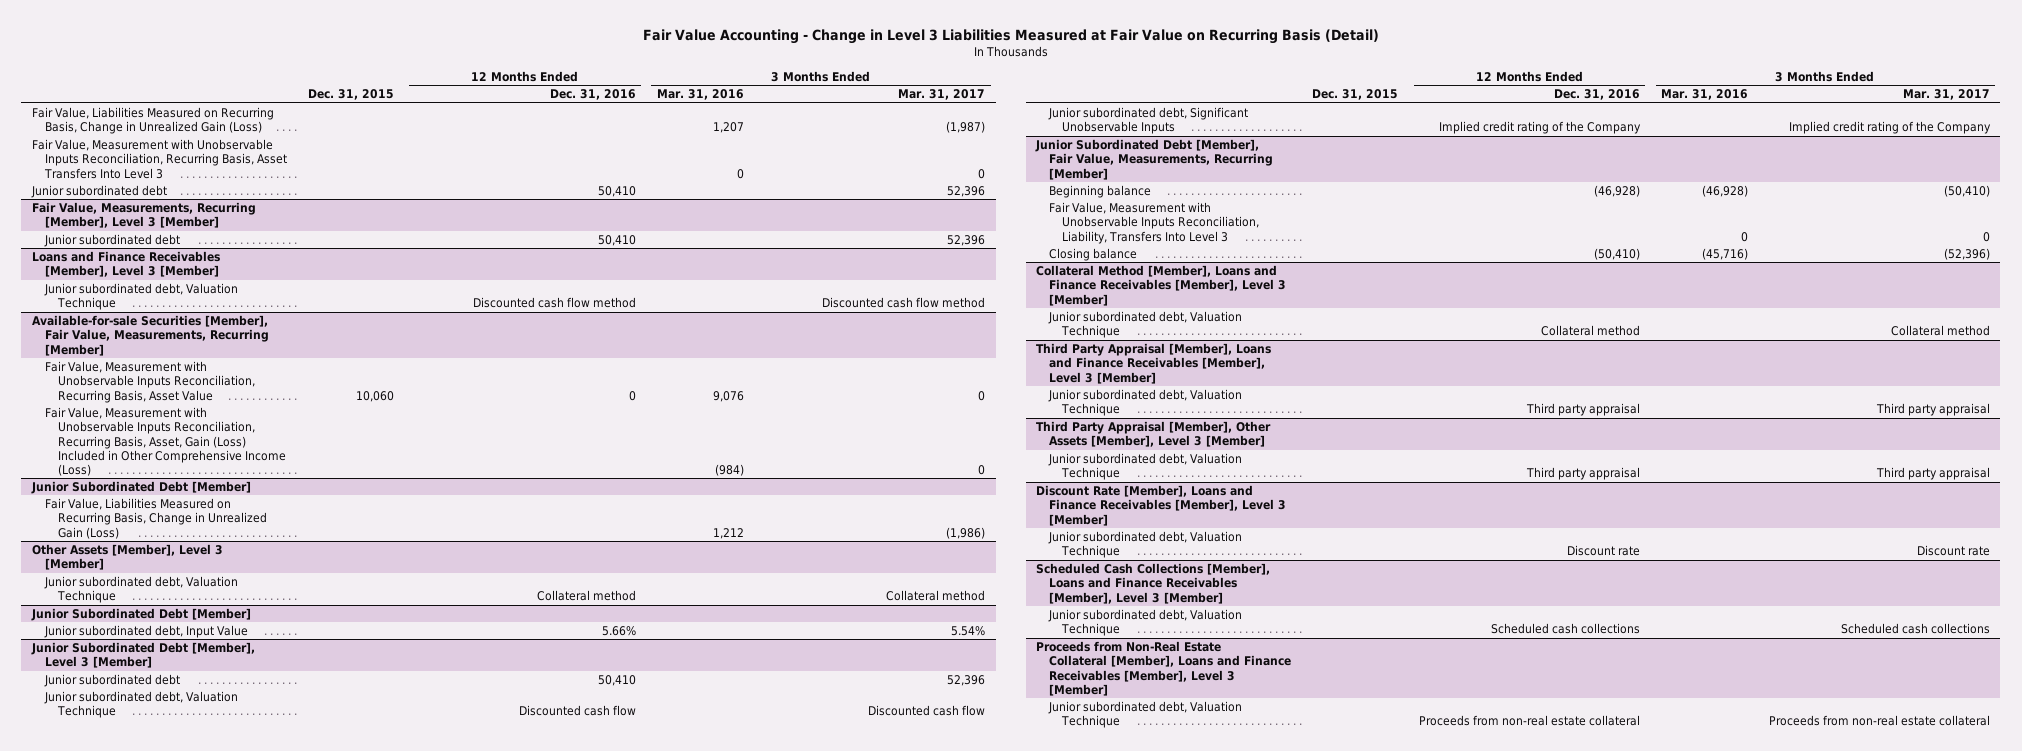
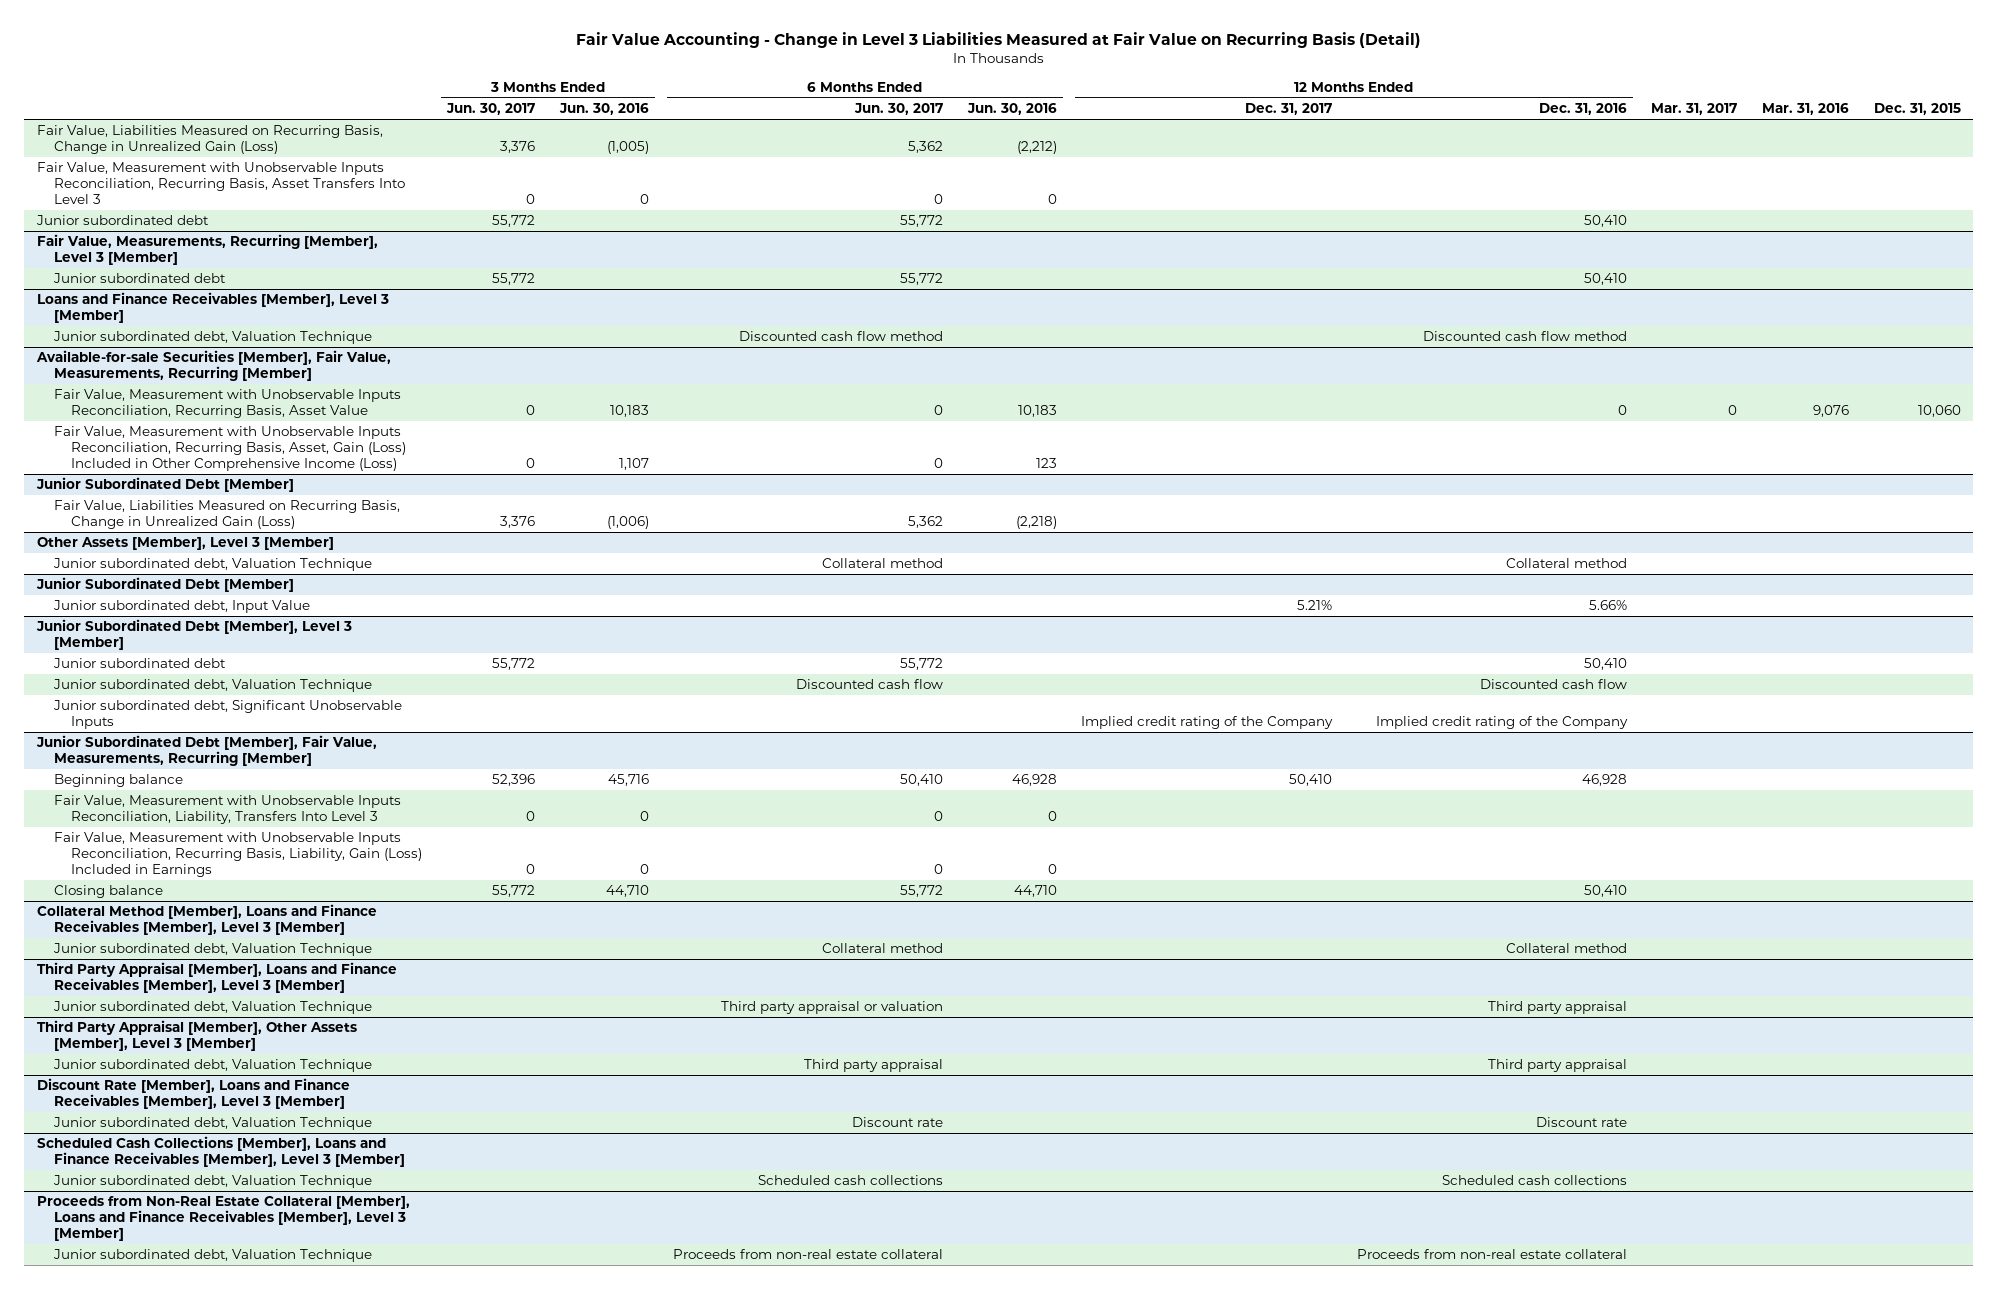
- | Dec. 31, 2015 | 12 Months Ended Dec. 31, 2016 | 3 Months Ended Mar. 31, 2016 | 3 Months Ended Mar. 31, 2017
+ | 3 Months Ended Jun. 30, 2017 | 3 Months Ended Jun. 30, 2016 | 6 Months Ended Jun. 30, 2017 | 6 Months Ended Jun. 30, 2016 | 12 Months Ended Dec. 31, 2017 | 12 Months Ended Dec. 31, 2016 | Mar. 31, 2017 | Mar. 31, 2016 | Dec. 31, 2015
@ Junior Subordinated Debt [Member], Fair Value, Measurements, Recurring [Member]
- Beginning balance | | (46,928) | (46,928) | (50,410)
+ Beginning balance | 52,396 | 45,716 | 50,410 | 46,928 | 50,410 | 46,928 | | |
- Closing balance | | (50,410) | (45,716) | (52,396)
+ Fair Value, Measurement with Unobservable Inputs Reconciliation, Recurring Basis, Liability, Gain (Loss) Included in Earnings | 0 | 0 | 0 | 0 | | | | |
+ Closing balance | 55,772 | 44,710 | 55,772 | 44,710 | | 50,410 | | |

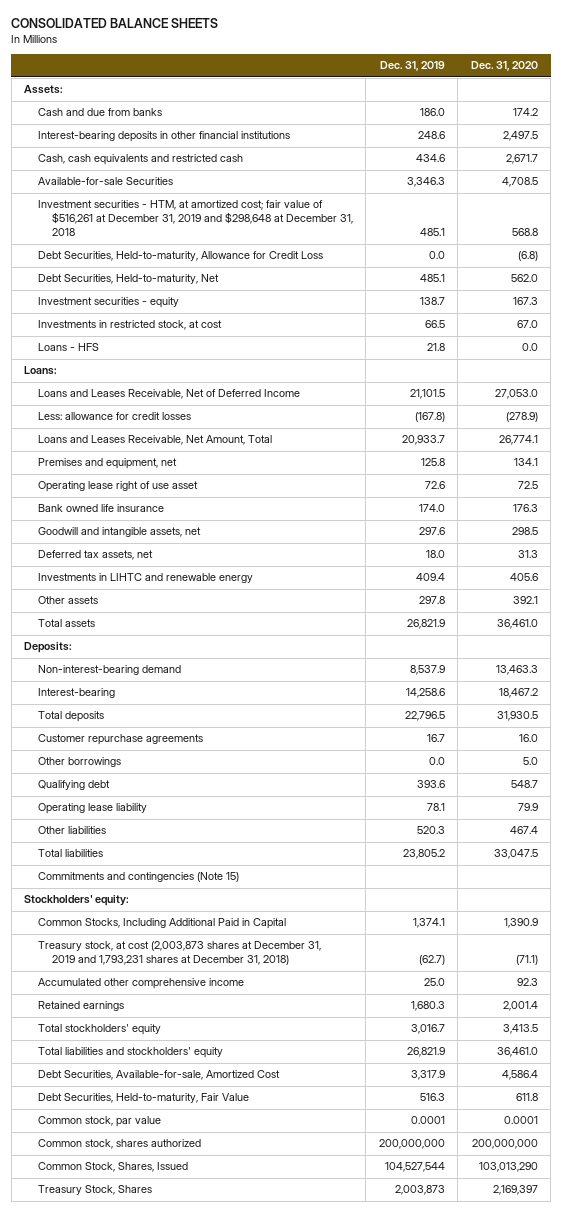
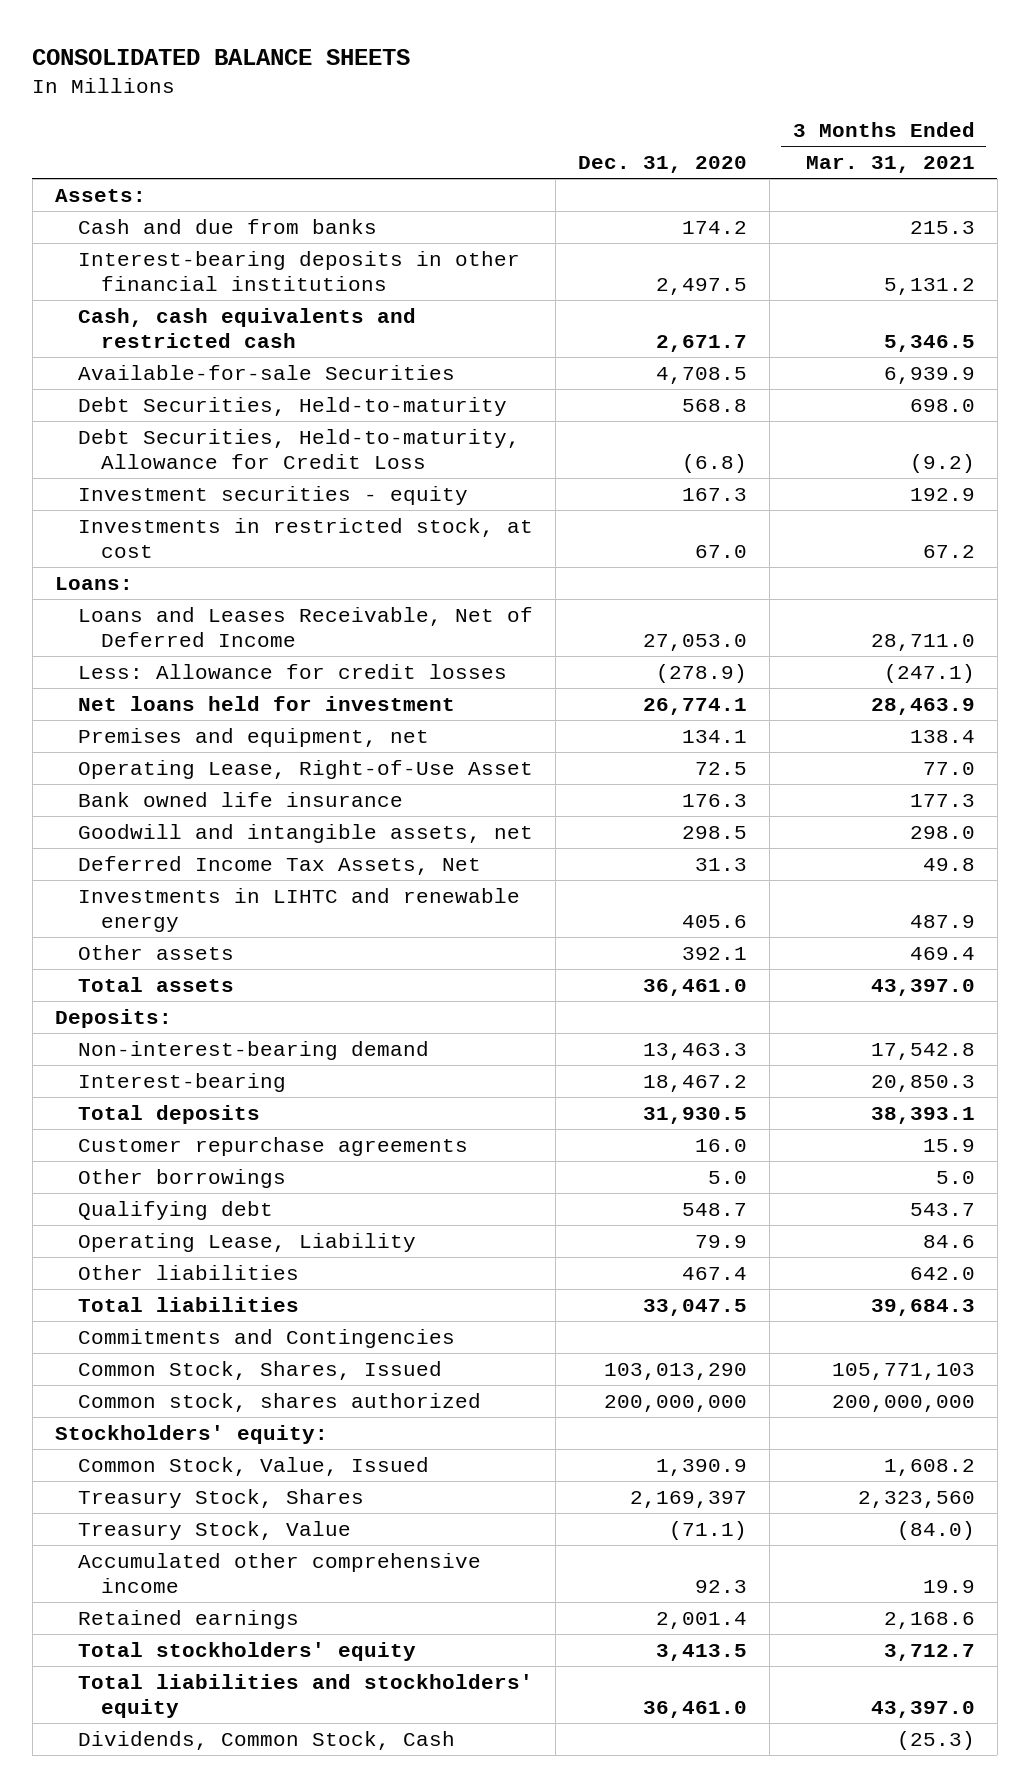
- | Dec. 31, 2019 | Dec. 31, 2020
+ | Dec. 31, 2020 | 3 Months Ended Mar. 31, 2021
- Investment securities - HTM, at amortized cost; fair value of $516,261 at December 31, 2019 and $298,648 at December 31, 2018 | 485.1 | 568.8
+ Debt Securities, Held-to-maturity | 568.8 | 698.0
- Debt Securities, Held-to-maturity, Net | 485.1 | 562.0
- Loans - HFS | 21.8 | 0.0
- Less: allowance for credit losses | (167.8) | (278.9)
- Loans and Leases Receivable, Net Amount, Total | 20,933.7 | 26,774.1
+ Less: Allowance for credit losses | (278.9) | (247.1)
+ Net loans held for investment | 26,774.1 | 28,463.9
- Operating lease right of use asset | 72.6 | 72.5
+ Operating Lease, Right-of-Use Asset | 72.5 | 77.0
- Deferred tax assets, net | 18.0 | 31.3
+ Deferred Income Tax Assets, Net | 31.3 | 49.8
- Operating lease liability | 78.1 | 79.9
+ Operating Lease, Liability | 79.9 | 84.6
- Commitments and contingencies (Note 15)
+ Commitments and Contingencies
moved up: Common Stock, Shares, Issued | 103,013,290 | 105,771,103
moved up: Common stock, shares authorized | 200,000,000 | 200,000,000
- Common Stocks, Including Additional Paid in Capital | 1,374.1 | 1,390.9
- Treasury stock, at cost (2,003,873 shares at December 31, 2019 and 1,793,231 shares at December 31, 2018) | (62.7) | (71.1)
+ Common Stock, Value, Issued | 1,390.9 | 1,608.2
moved up: Treasury Stock, Shares | 2,169,397 | 2,323,560
+ Treasury Stock, Value | (71.1) | (84.0)
- Debt Securities, Available-for-sale, Amortized Cost | 3,317.9 | 4,586.4
- Debt Securities, Held-to-maturity, Fair Value | 516.3 | 611.8
- Common stock, par value | 0.0001 | 0.0001
+ Dividends, Common Stock, Cash | | (25.3)

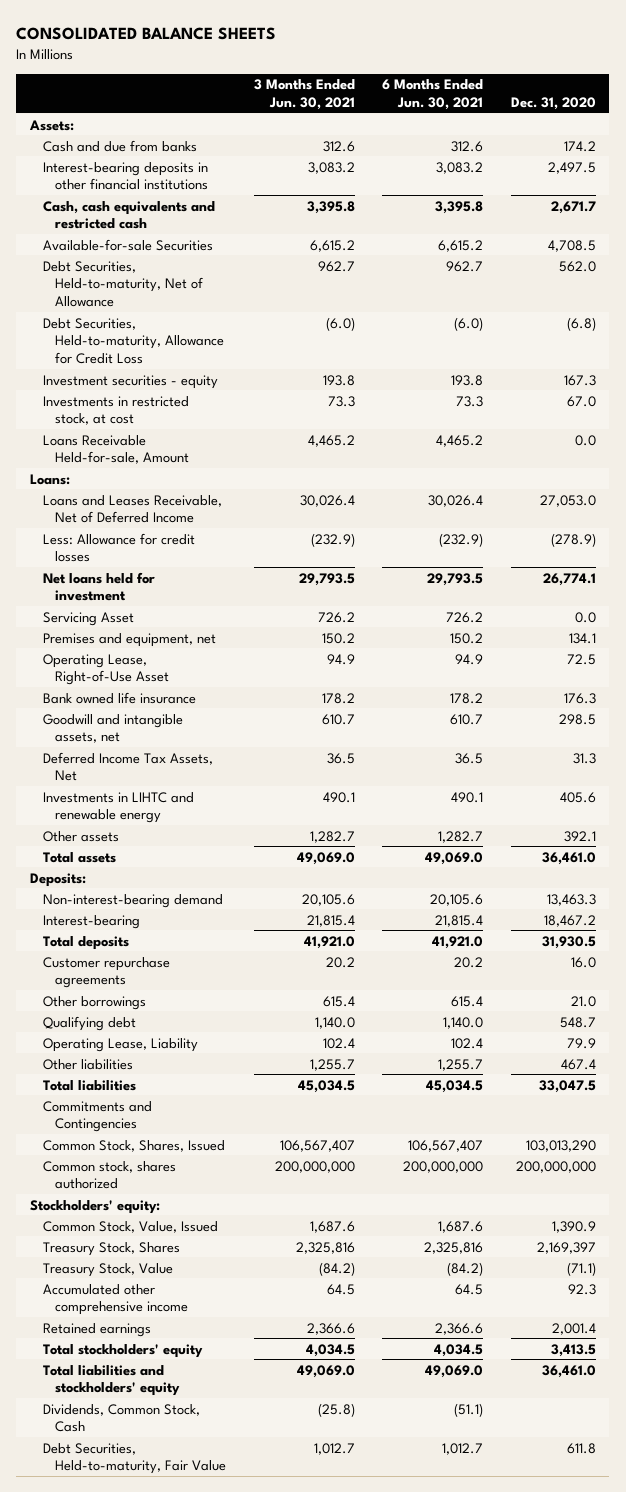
- | Dec. 31, 2020 | 3 Months Ended Mar. 31, 2021
+ | 3 Months Ended Jun. 30, 2021 | 6 Months Ended Jun. 30, 2021 | Dec. 31, 2020
- Debt Securities, Held-to-maturity | 568.8 | 698.0
+ Debt Securities, Held-to-maturity, Net of Allowance | 962.7 | 962.7 | 562.0
+ Loans Receivable Held-for-sale, Amount | 4,465.2 | 4,465.2 | 0.0
+ Servicing Asset | 726.2 | 726.2 | 0.0
- Other borrowings | 5.0 | 5.0
+ Other borrowings | 615.4 | 615.4 | 21.0
+ Debt Securities, Held-to-maturity, Fair Value | 1,012.7 | 1,012.7 | 611.8

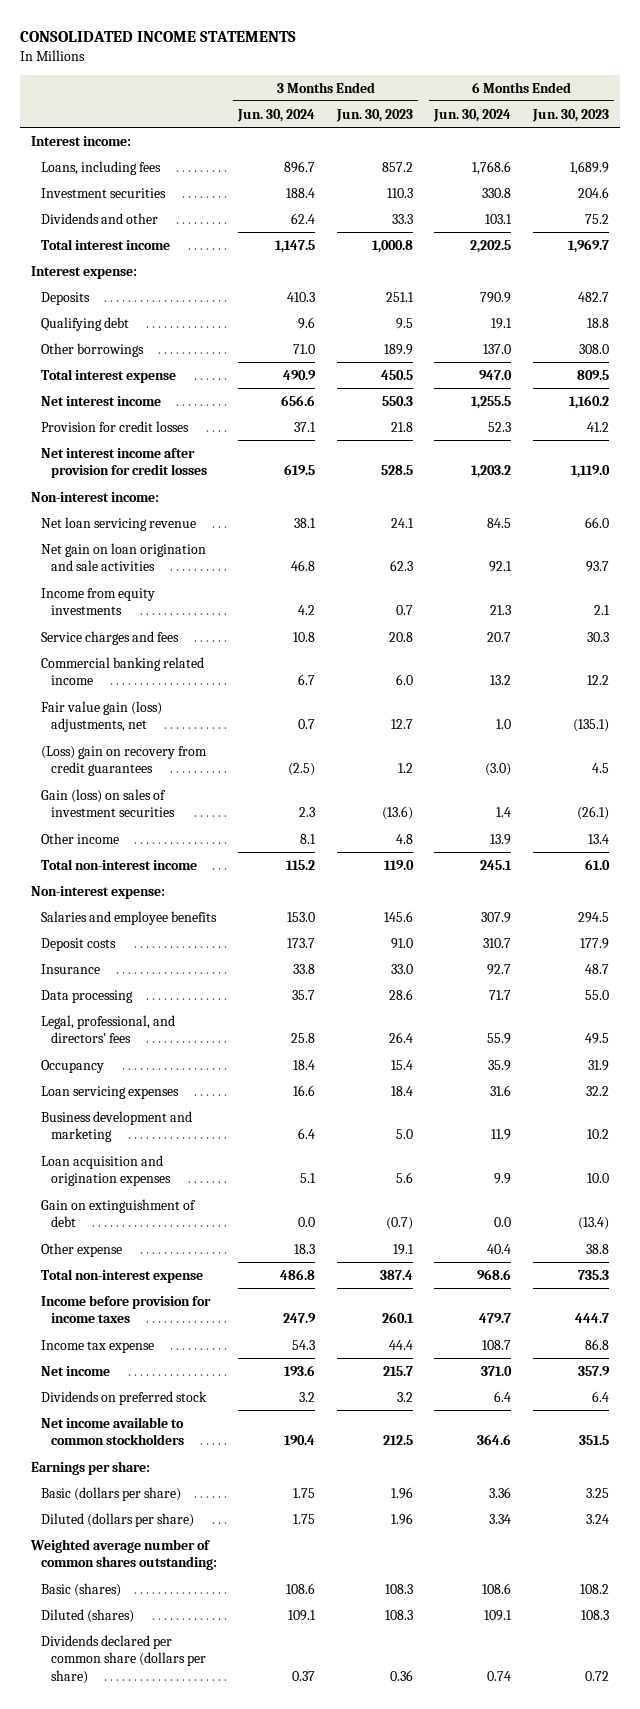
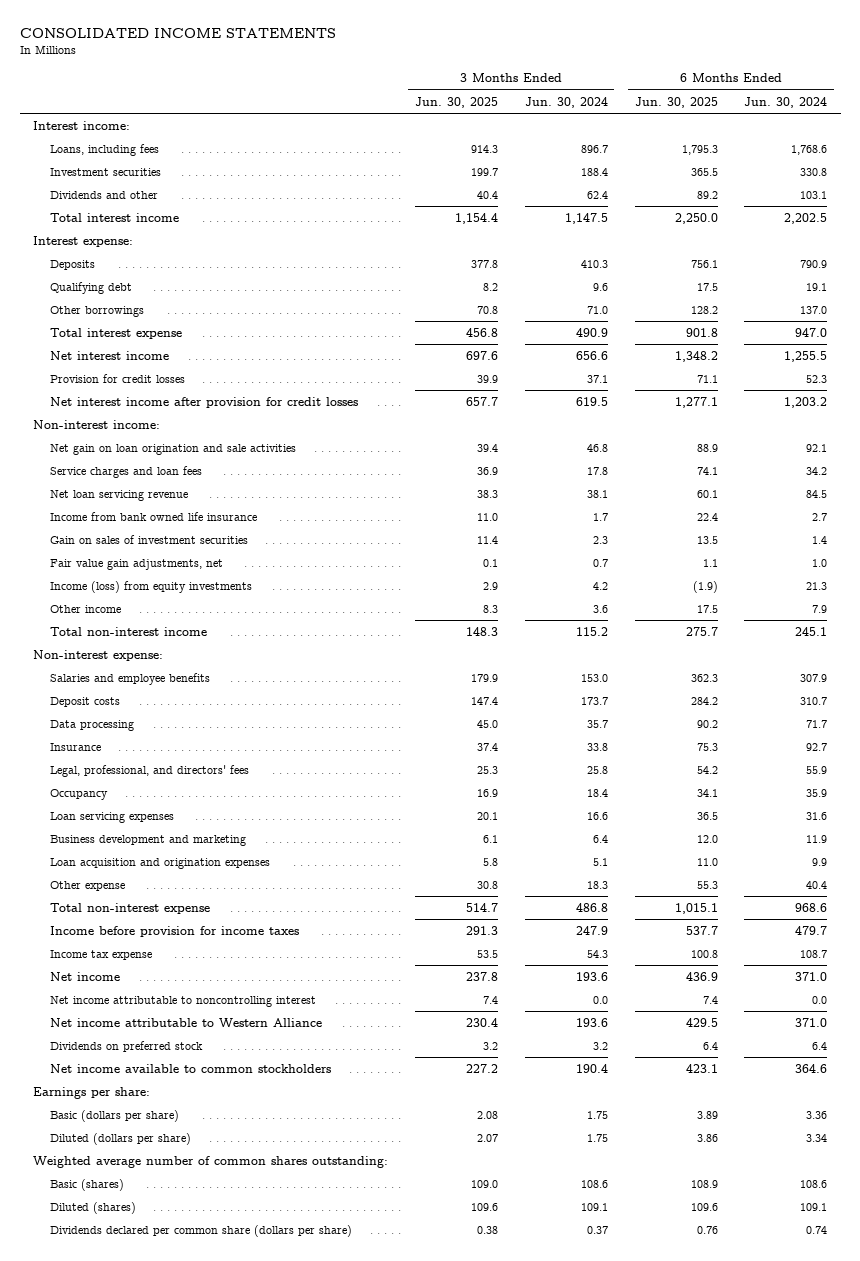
- | 3 Months Ended Jun. 30, 2024 | 3 Months Ended Jun. 30, 2023 | 6 Months Ended Jun. 30, 2024 | 6 Months Ended Jun. 30, 2023
+ | 3 Months Ended Jun. 30, 2025 | 3 Months Ended Jun. 30, 2024 | 6 Months Ended Jun. 30, 2025 | 6 Months Ended Jun. 30, 2024
- Income from equity investments | 4.2 | 0.7 | 21.3 | 2.1
- Service charges and fees | 10.8 | 20.8 | 20.7 | 30.3
- Commercial banking related income | 6.7 | 6.0 | 13.2 | 12.2
- Fair value gain (loss) adjustments, net | 0.7 | 12.7 | 1.0 | (135.1)
- (Loss) gain on recovery from credit guarantees | (2.5) | 1.2 | (3.0) | 4.5
- Gain (loss) on sales of investment securities | 2.3 | (13.6) | 1.4 | (26.1)
- Other income | 8.1 | 4.8 | 13.9 | 13.4
+ Service charges and loan fees | 36.9 | 17.8 | 74.1 | 34.2
moved down: Net loan servicing revenue | 38.3 | 38.1 | 60.1 | 84.5
+ Income from bank owned life insurance | 11.0 | 1.7 | 22.4 | 2.7
+ Gain on sales of investment securities | 11.4 | 2.3 | 13.5 | 1.4
+ Fair value gain adjustments, net | 0.1 | 0.7 | 1.1 | 1.0
+ Income (loss) from equity investments | 2.9 | 4.2 | (1.9) | 21.3
+ Other income | 8.3 | 3.6 | 17.5 | 7.9
moved down: Insurance | 37.4 | 33.8 | 75.3 | 92.7
- Gain on extinguishment of debt | 0.0 | (0.7) | 0.0 | (13.4)
+ Net income attributable to noncontrolling interest | 7.4 | 0.0 | 7.4 | 0.0
+ Net income attributable to Western Alliance | 230.4 | 193.6 | 429.5 | 371.0

